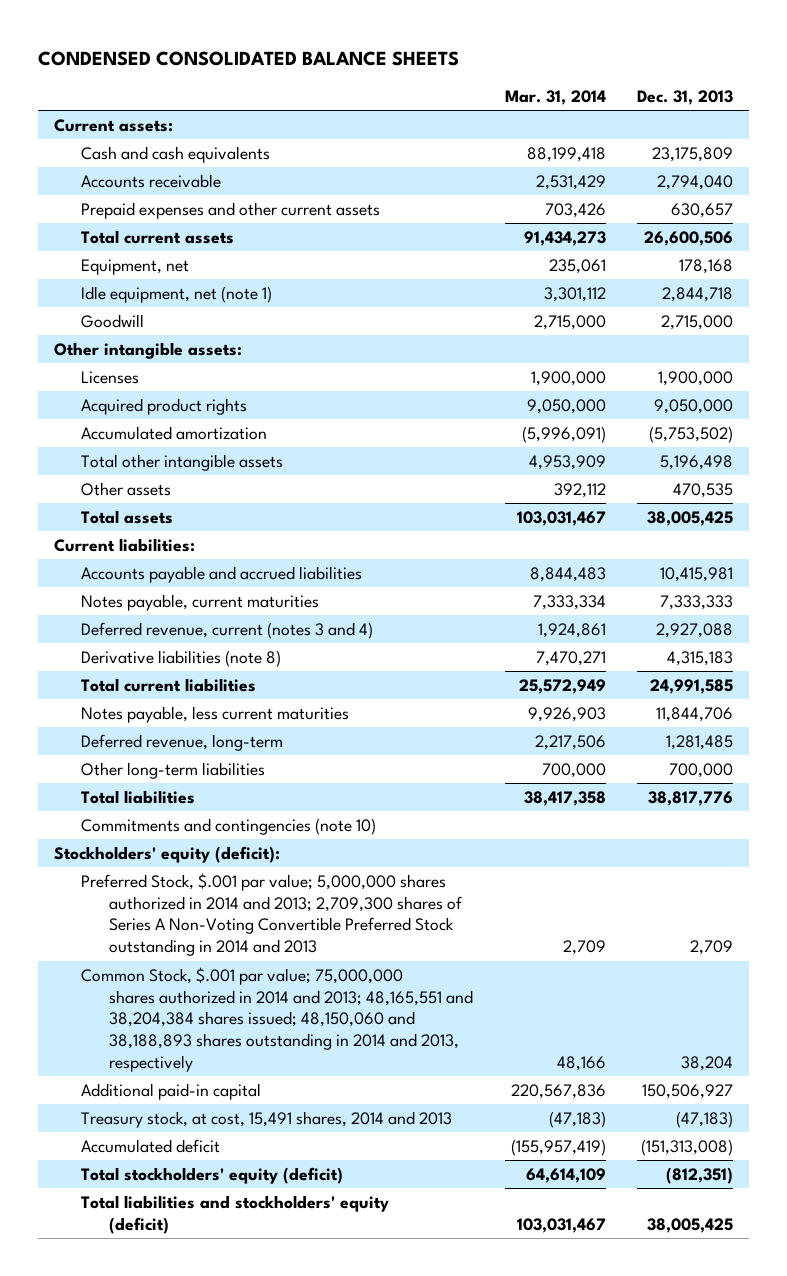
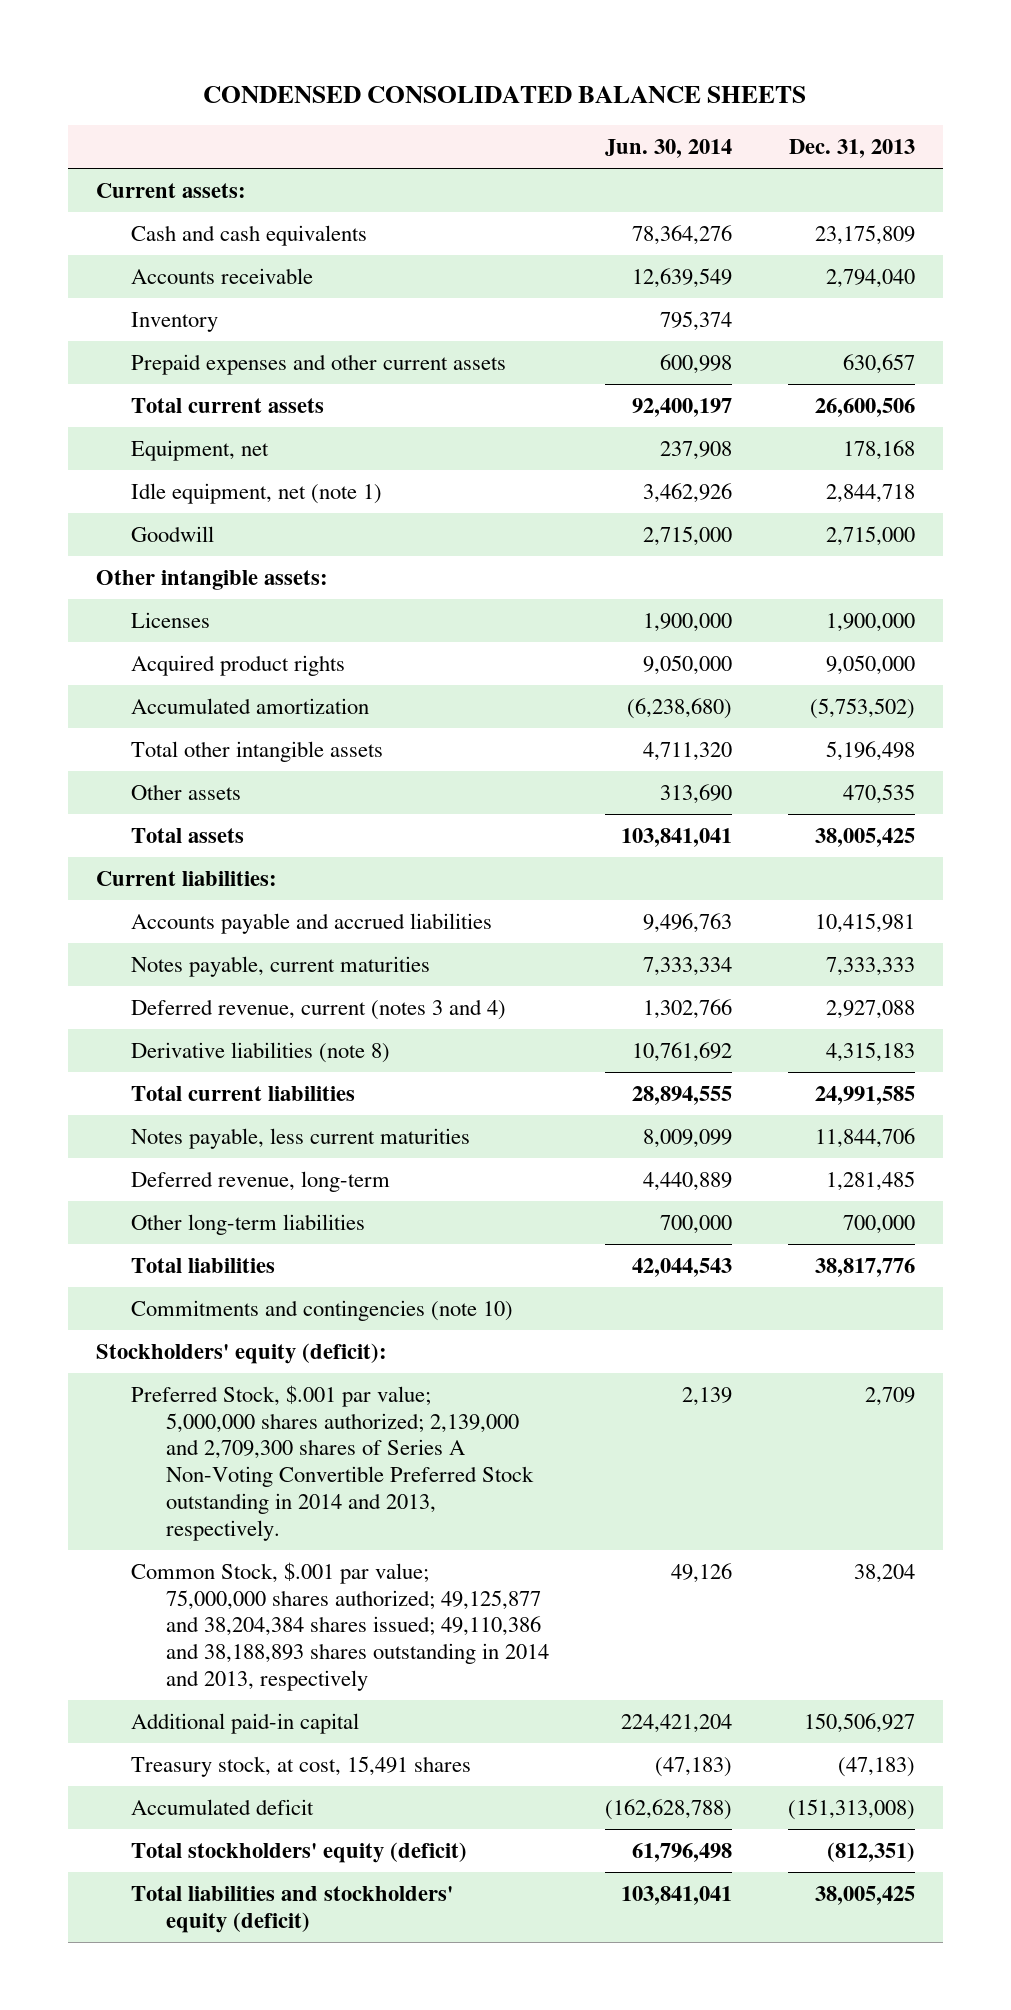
- | Mar. 31, 2014 | Dec. 31, 2013
+ | Jun. 30, 2014 | Dec. 31, 2013
+ Inventory | 795,374 |
- Preferred Stock, $.001 par value; 5,000,000 shares authorized in 2014 and 2013; 2,709,300 shares of Series A Non-Voting Convertible Preferred Stock outstanding in 2014 and 2013 | 2,709 | 2,709
- Common Stock, $.001 par value; 75,000,000 shares authorized in 2014 and 2013; 48,165,551 and 38,204,384 shares issued; 48,150,060 and 38,188,893 shares outstanding in 2014 and 2013, respectively | 48,166 | 38,204
+ Preferred Stock, $.001 par value; 5,000,000 shares authorized; 2,139,000 and 2,709,300 shares of Series A Non-Voting Convertible Preferred Stock outstanding in 2014 and 2013, respectively. | 2,139 | 2,709
+ Common Stock, $.001 par value; 75,000,000 shares authorized; 49,125,877 and 38,204,384 shares issued; 49,110,386 and 38,188,893 shares outstanding in 2014 and 2013, respectively | 49,126 | 38,204
- Treasury stock, at cost, 15,491 shares, 2014 and 2013 | (47,183) | (47,183)
+ Treasury stock, at cost, 15,491 shares | (47,183) | (47,183)

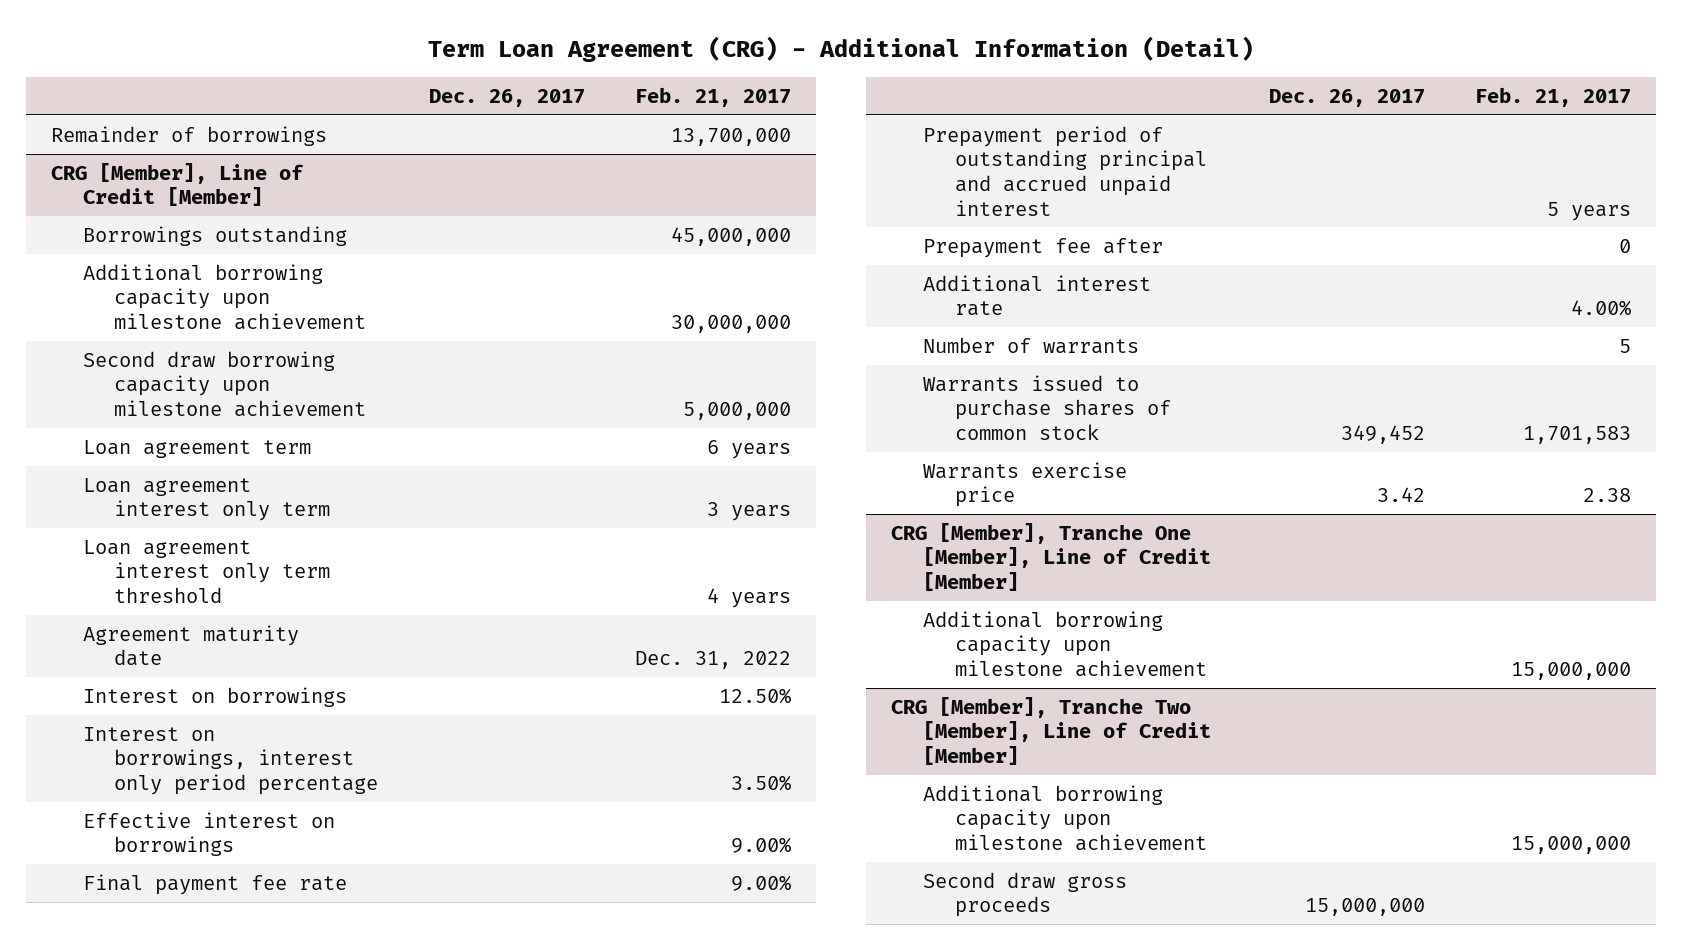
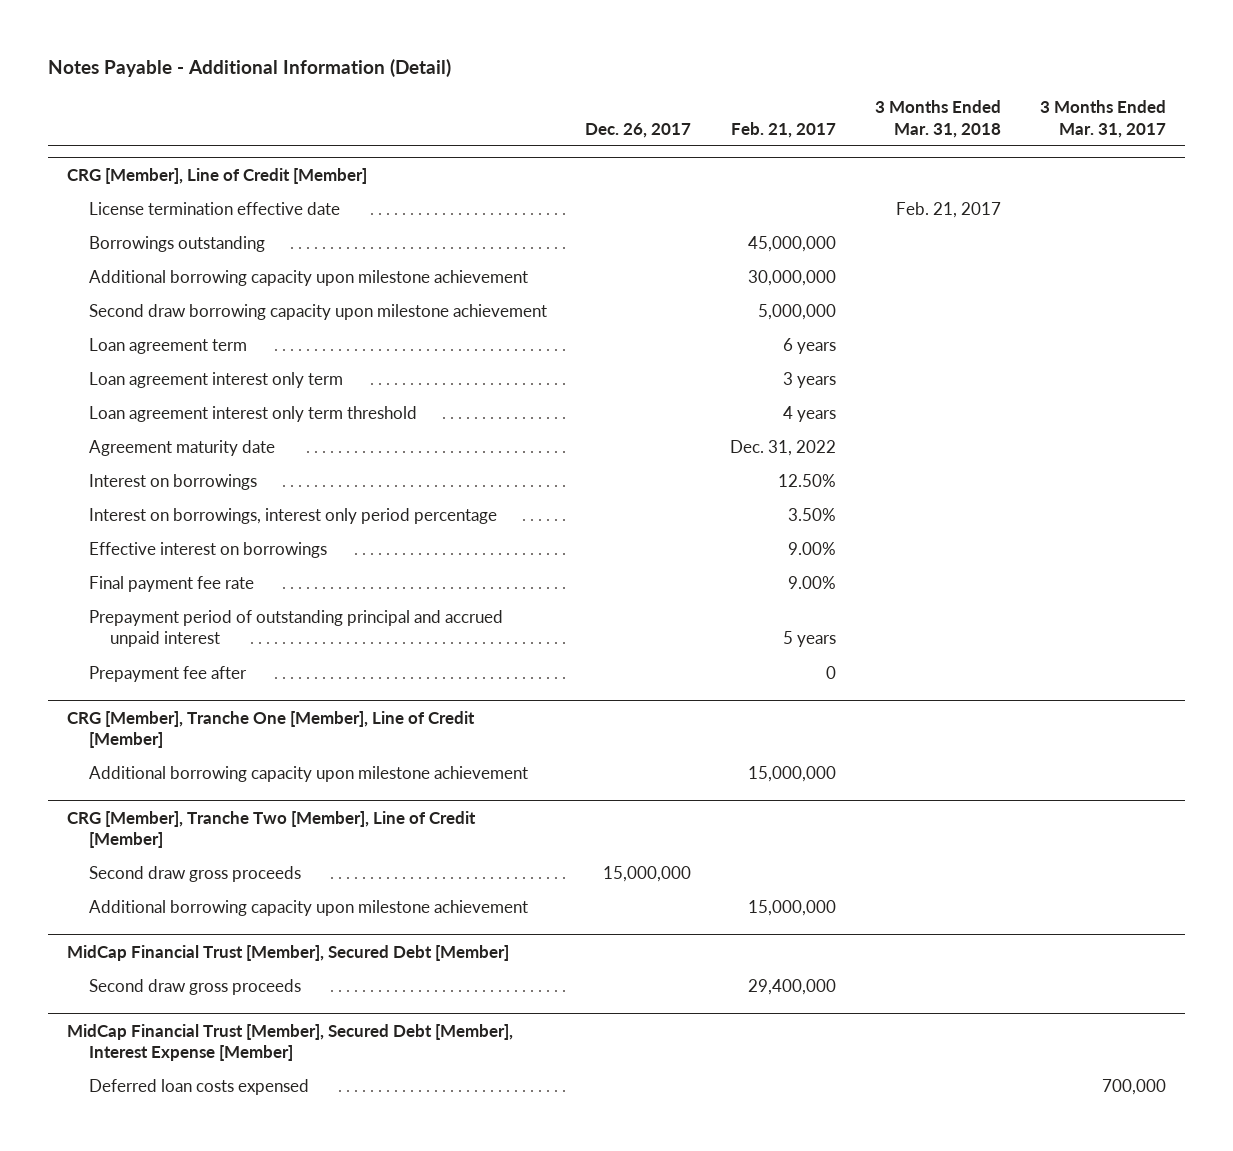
- Term Loan Agreement (CRG) - Additional Information (Detail)
+ Notes Payable - Additional Information (Detail)
- | Dec. 26, 2017 | Feb. 21, 2017
+ | Dec. 26, 2017 | Feb. 21, 2017 | 3 Months Ended Mar. 31, 2018 | 3 Months Ended Mar. 31, 2017
- Remainder of borrowings | | 13,700,000
@ CRG [Member], Line of Credit [Member]
+ License termination effective date | | | Feb. 21, 2017 |
- Additional interest rate | | 4.00%
- Number of warrants | | 5
- Warrants issued to purchase shares of common stock | 349,452 | 1,701,583
- Warrants exercise price | 3.42 | 2.38
@ CRG [Member], Tranche Two [Member], Line of Credit [Member]
moved down: Additional borrowing capacity upon milestone achievement | | 15,000,000 | |
+ MidCap Financial Trust [Member], Secured Debt [Member]
+ Second draw gross proceeds | | 29,400,000 | |
+ MidCap Financial Trust [Member], Secured Debt [Member], Interest Expense [Member]
+ Deferred loan costs expensed | | | | 700,000

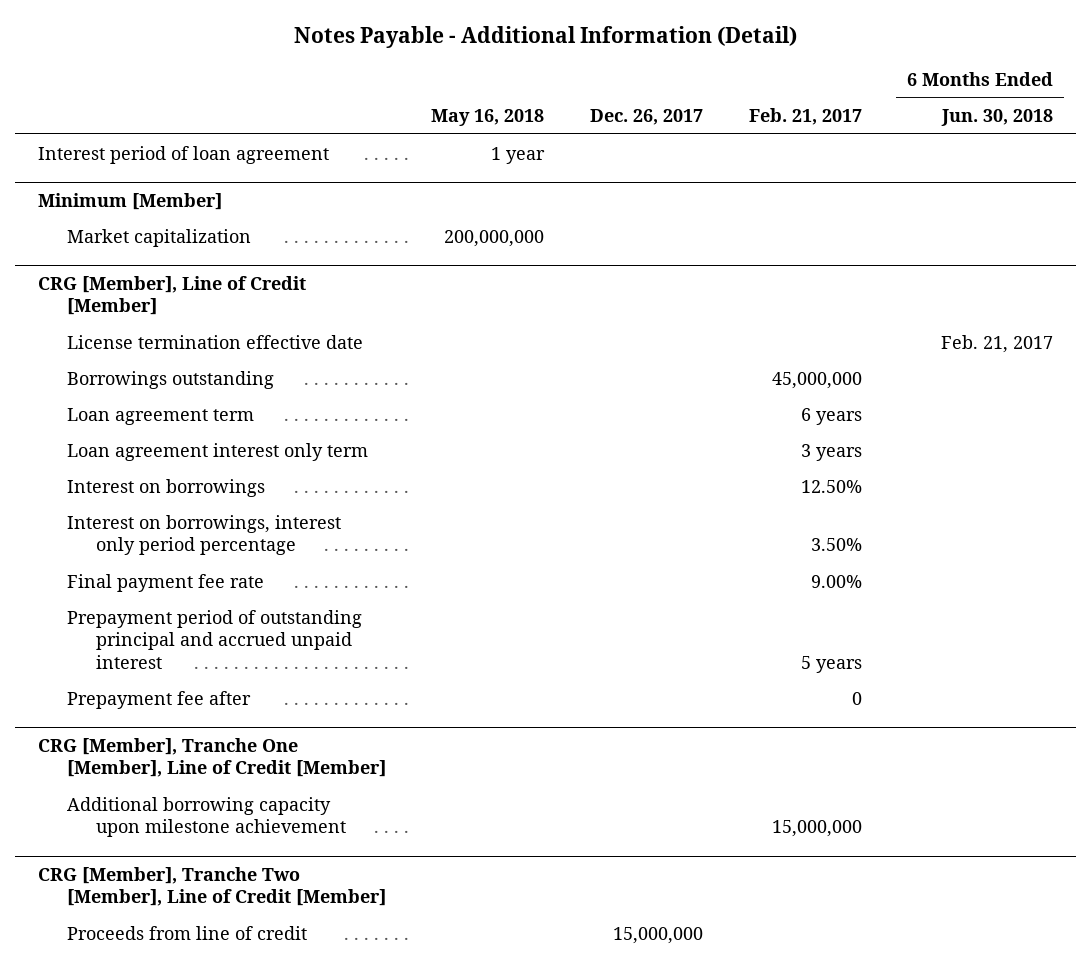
- | Dec. 26, 2017 | Feb. 21, 2017 | 3 Months Ended Mar. 31, 2018 | 3 Months Ended Mar. 31, 2017
+ | May 16, 2018 | Dec. 26, 2017 | Feb. 21, 2017 | 6 Months Ended Jun. 30, 2018
+ Interest period of loan agreement | 1 year | | |
+ Minimum [Member]
+ Market capitalization | 200,000,000 | | |
@ CRG [Member], Line of Credit [Member]
- Additional borrowing capacity upon milestone achievement | | 30,000,000 | |
- Second draw borrowing capacity upon milestone achievement | | 5,000,000 | |
- Loan agreement interest only term threshold | | 4 years | |
- Agreement maturity date | | Dec. 31, 2022 | |
- Effective interest on borrowings | | 9.00% | |
@ CRG [Member], Tranche Two [Member], Line of Credit [Member]
- Second draw gross proceeds | 15,000,000 | | |
- Additional borrowing capacity upon milestone achievement | | 15,000,000 | |
- MidCap Financial Trust [Member], Secured Debt [Member]
- Second draw gross proceeds | | 29,400,000 | |
- MidCap Financial Trust [Member], Secured Debt [Member], Interest Expense [Member]
- Deferred loan costs expensed | | | | 700,000
@ CRG [Member], Tranche Two [Member], Line of Credit [Member]
+ Proceeds from line of credit | | 15,000,000 | |

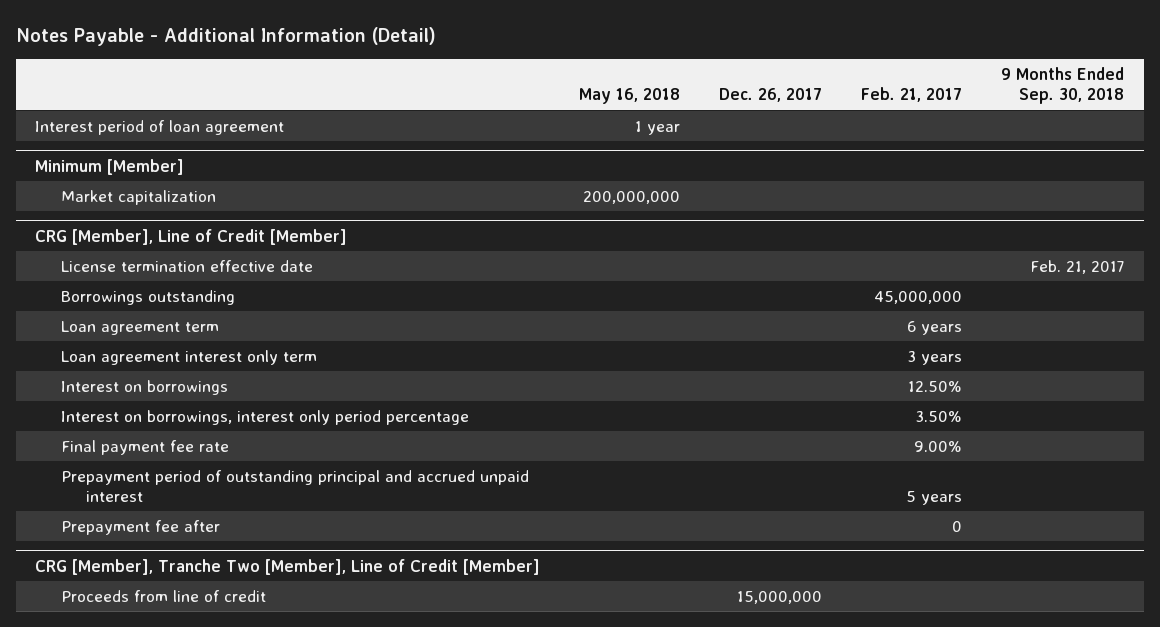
- | May 16, 2018 | Dec. 26, 2017 | Feb. 21, 2017 | 6 Months Ended Jun. 30, 2018
+ | May 16, 2018 | Dec. 26, 2017 | Feb. 21, 2017 | 9 Months Ended Sep. 30, 2018
- CRG [Member], Tranche One [Member], Line of Credit [Member]
- Additional borrowing capacity upon milestone achievement | | | 15,000,000 |

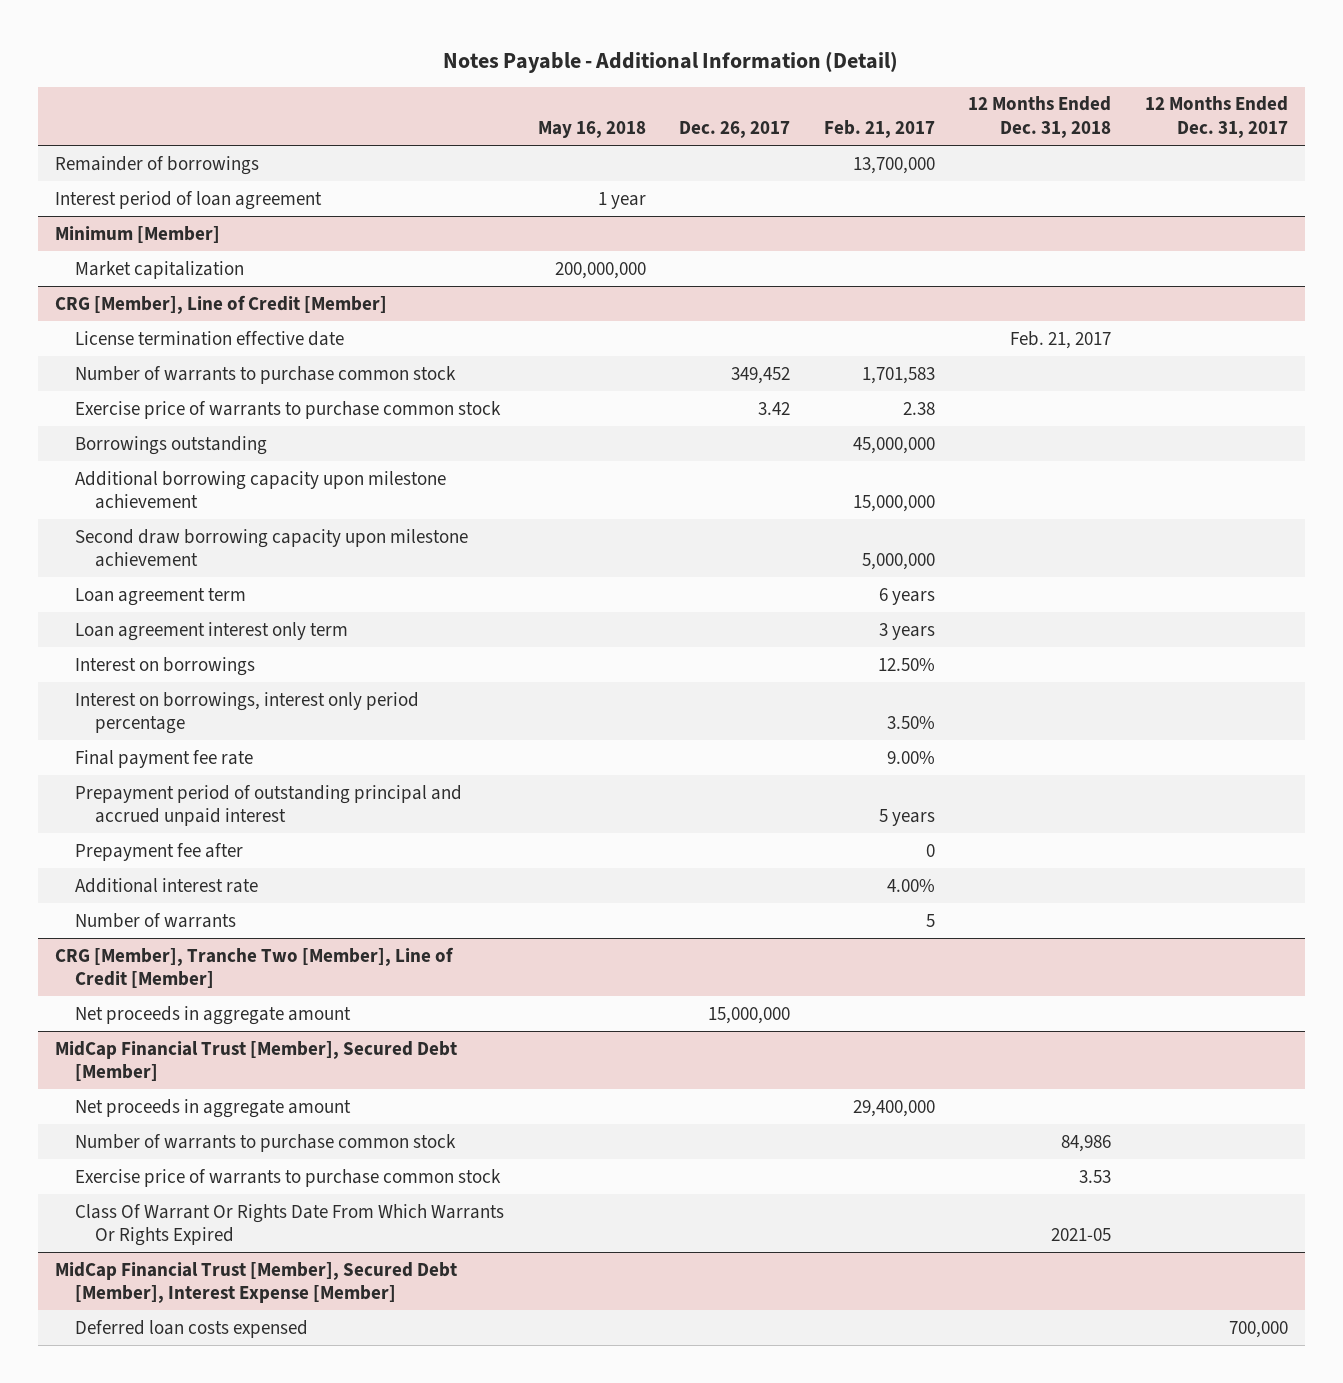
- | May 16, 2018 | Dec. 26, 2017 | Feb. 21, 2017 | 9 Months Ended Sep. 30, 2018
+ | May 16, 2018 | Dec. 26, 2017 | Feb. 21, 2017 | 12 Months Ended Dec. 31, 2018 | 12 Months Ended Dec. 31, 2017
+ Remainder of borrowings | | | 13,700,000 | |
@ CRG [Member], Line of Credit [Member]
+ Number of warrants to purchase common stock | | 349,452 | 1,701,583 | |
+ Exercise price of warrants to purchase common stock | | 3.42 | 2.38 | |
+ Additional borrowing capacity upon milestone achievement | | | 15,000,000 | |
+ Second draw borrowing capacity upon milestone achievement | | | 5,000,000 | |
+ Additional interest rate | | | 4.00% | |
+ Number of warrants | | | 5 | |
@ CRG [Member], Tranche Two [Member], Line of Credit [Member]
- Proceeds from line of credit | | 15,000,000 | |
+ Net proceeds in aggregate amount | | 15,000,000 | | |
+ MidCap Financial Trust [Member], Secured Debt [Member]
+ Net proceeds in aggregate amount | | | 29,400,000 | |
+ Number of warrants to purchase common stock | | | | 84,986 |
+ Exercise price of warrants to purchase common stock | | | | 3.53 |
+ Class Of Warrant Or Rights Date From Which Warrants Or Rights Expired | | | | 2021-05 |
+ MidCap Financial Trust [Member], Secured Debt [Member], Interest Expense [Member]
+ Deferred loan costs expensed | | | | | 700,000

